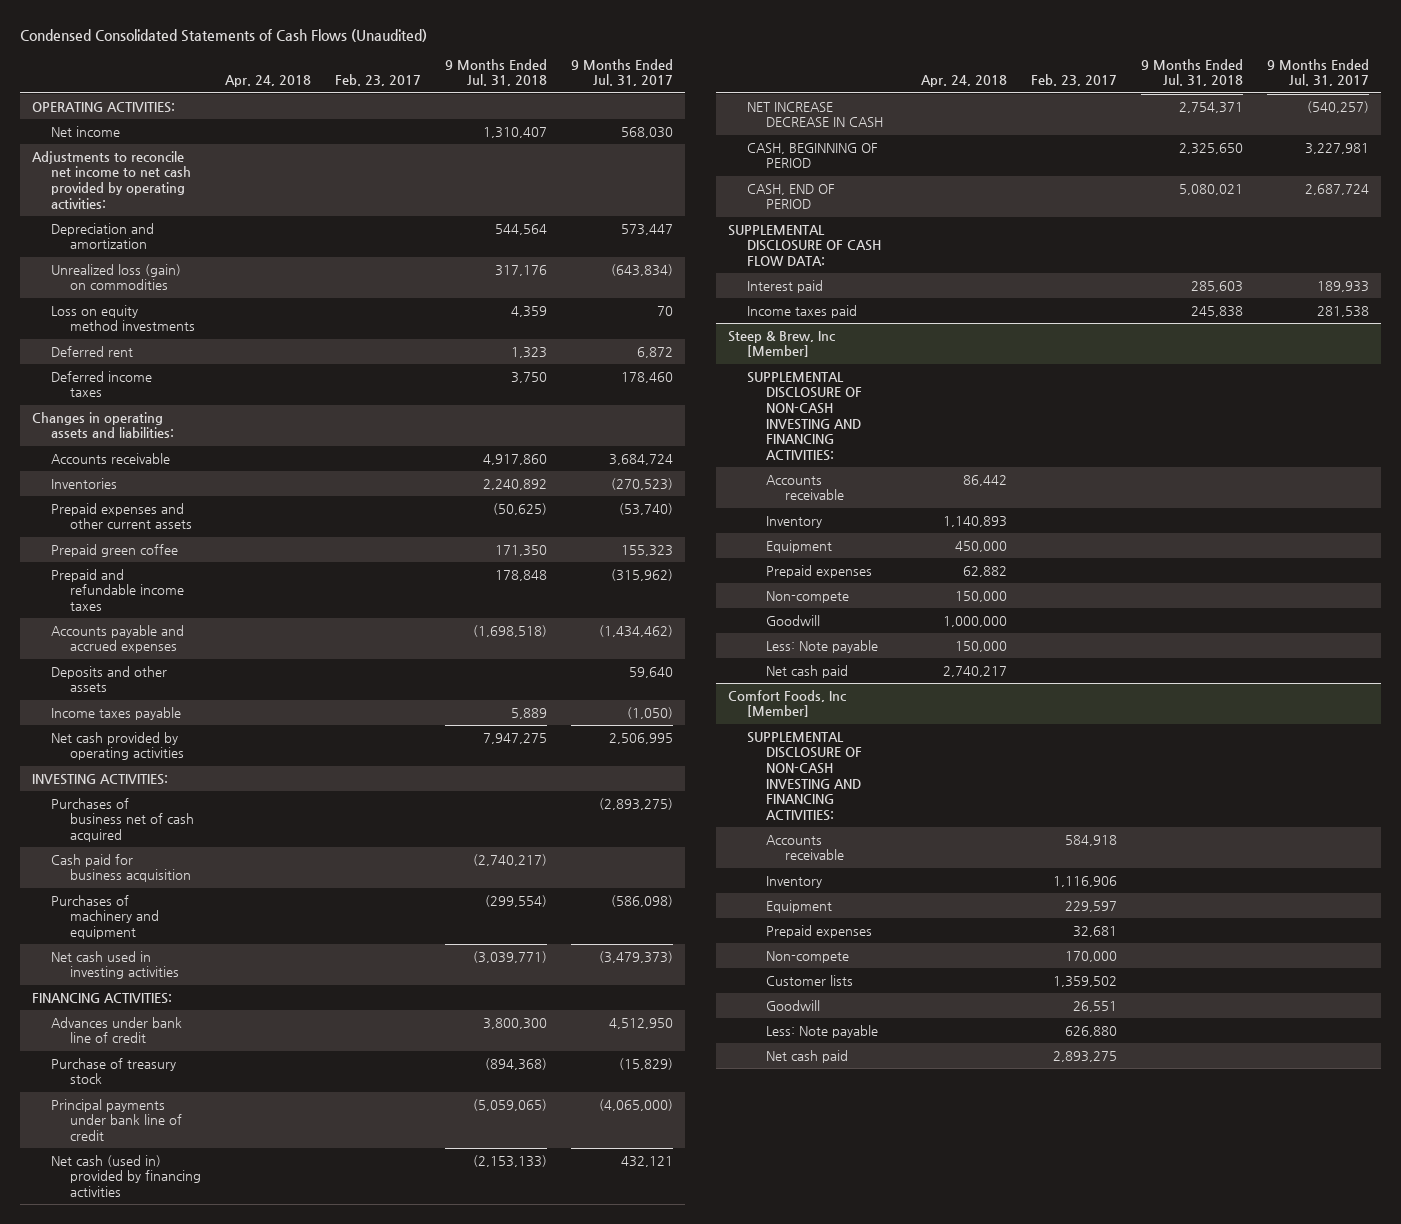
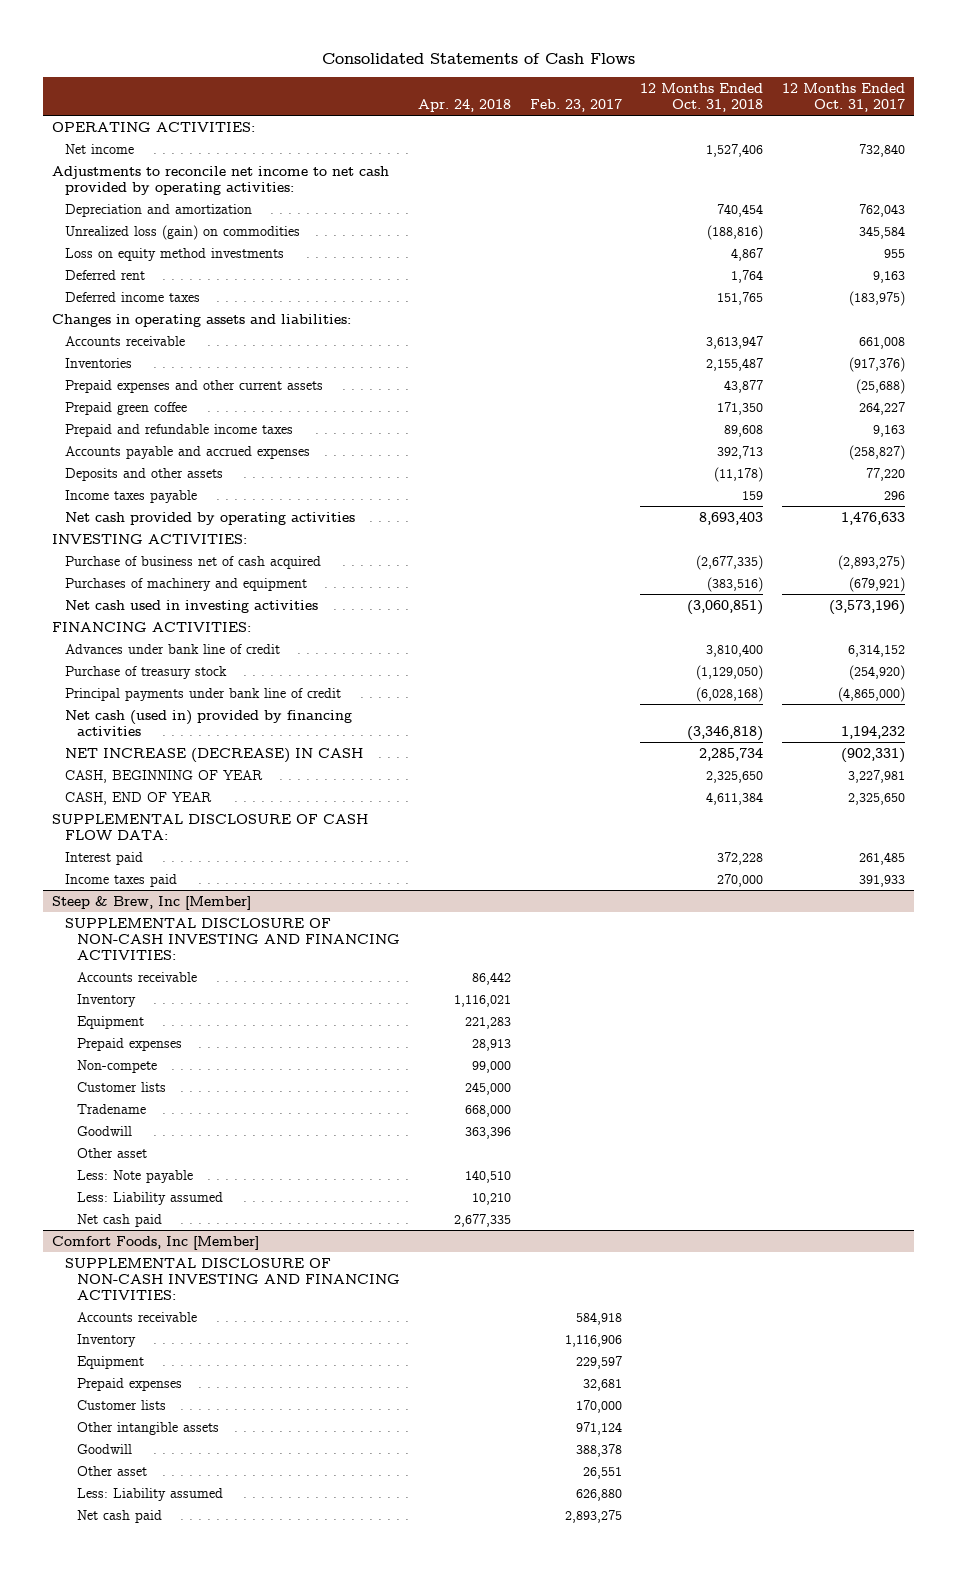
- Condensed Consolidated Statements of Cash Flows (Unaudited)
+ Consolidated Statements of Cash Flows
- | Apr. 24, 2018 | Feb. 23, 2017 | 9 Months Ended Jul. 31, 2018 | 9 Months Ended Jul. 31, 2017
+ | Apr. 24, 2018 | Feb. 23, 2017 | 12 Months Ended Oct. 31, 2018 | 12 Months Ended Oct. 31, 2017
- Purchases of business net of cash acquired | | | | (2,893,275)
- Cash paid for business acquisition | | | (2,740,217) |
+ Purchase of business net of cash acquired | | | (2,677,335) | (2,893,275)
- NET INCREASE DECREASE IN CASH | | | 2,754,371 | (540,257)
- CASH, BEGINNING OF PERIOD | | | 2,325,650 | 3,227,981
- CASH, END OF PERIOD | | | 5,080,021 | 2,687,724
+ NET INCREASE (DECREASE) IN CASH | | | 2,285,734 | (902,331)
+ CASH, BEGINNING OF YEAR | | | 2,325,650 | 3,227,981
+ CASH, END OF YEAR | | | 4,611,384 | 2,325,650
@ Steep & Brew, Inc [Member]
- Inventory | 1,140,893 | | |
- Equipment | 450,000 | | |
- Prepaid expenses | 62,882 | | |
- Non-compete | 150,000 | | |
- Goodwill | 1,000,000 | | |
- Less: Note payable | 150,000 | | |
- Net cash paid | 2,740,217 | | |
+ Inventory | 1,116,021 | | |
+ Equipment | 221,283 | | |
+ Prepaid expenses | 28,913 | | |
+ Non-compete | 99,000 | | |
+ Customer lists | 245,000 | | |
+ Tradename | 668,000 | | |
+ Goodwill | 363,396 | | |
+ Other asset
+ Less: Note payable | 140,510 | | |
+ Less: Liability assumed | 10,210 | | |
+ Net cash paid | 2,677,335 | | |
@ Comfort Foods, Inc [Member]
- Non-compete | | 170,000 | |
- Customer lists | | 1,359,502 | |
- Goodwill | | 26,551 | |
- Less: Note payable | | 626,880 | |
+ Customer lists | | 170,000 | |
+ Other intangible assets | | 971,124 | |
+ Goodwill | | 388,378 | |
+ Other asset | | 26,551 | |
+ Less: Liability assumed | | 626,880 | |

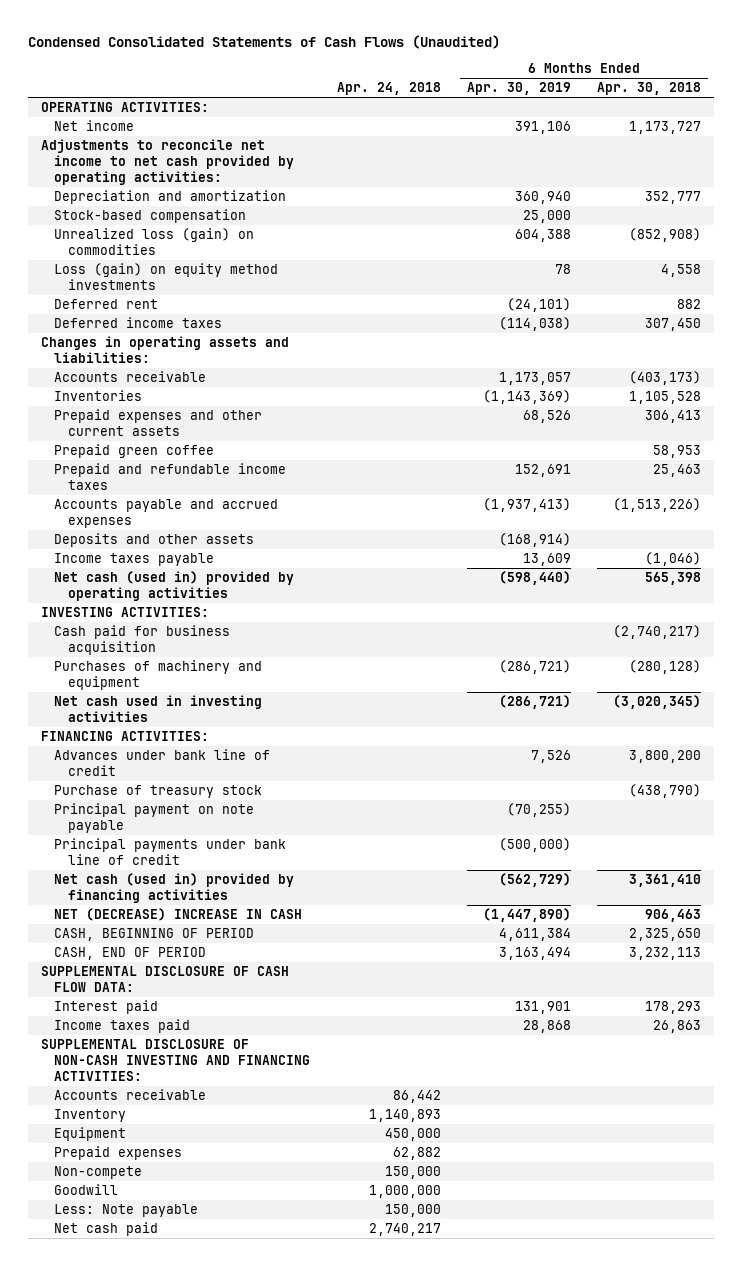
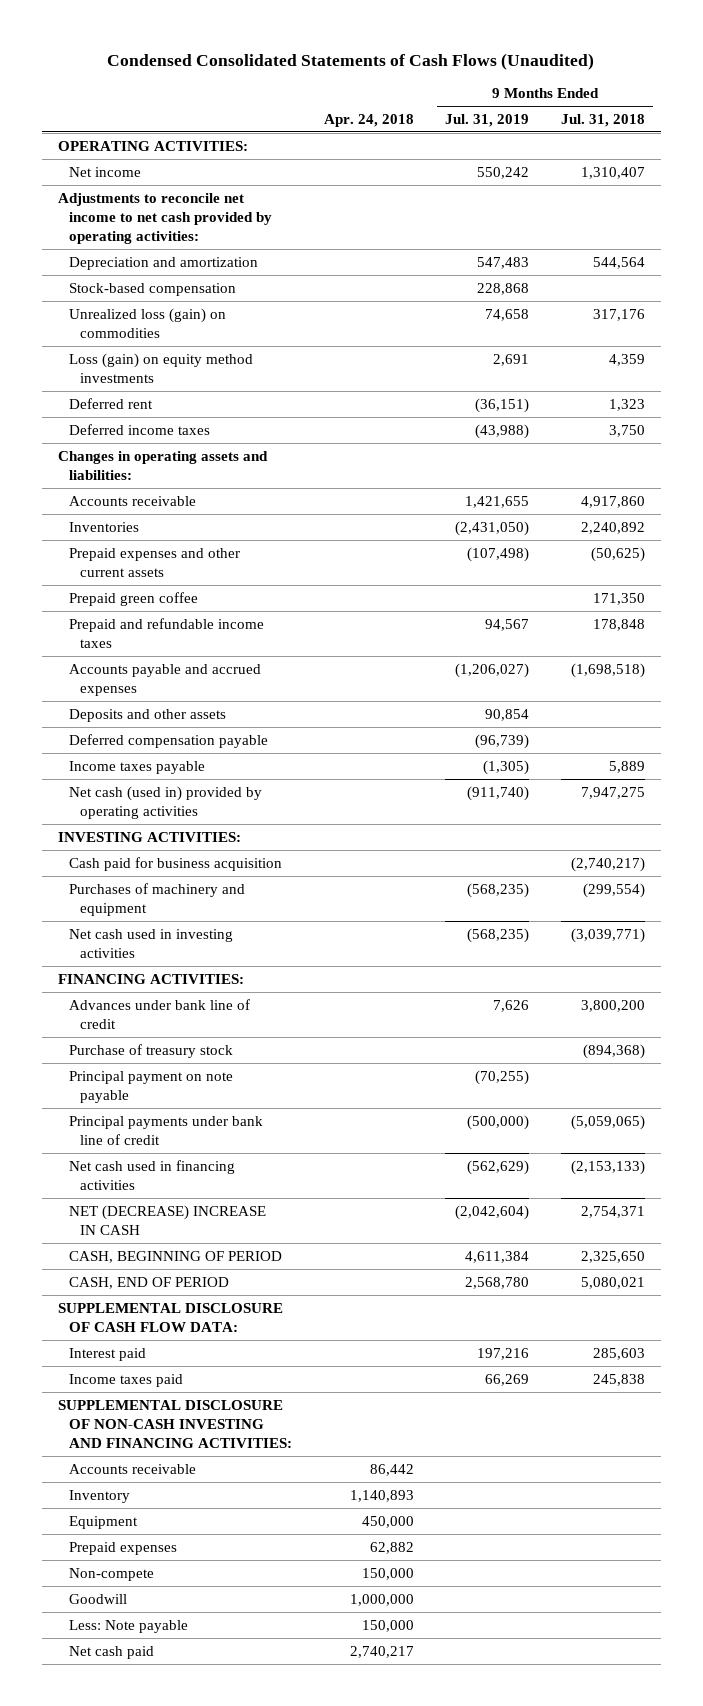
- | Apr. 24, 2018 | 6 Months Ended Apr. 30, 2019 | 6 Months Ended Apr. 30, 2018
+ | Apr. 24, 2018 | 9 Months Ended Jul. 31, 2019 | 9 Months Ended Jul. 31, 2018
+ Deferred compensation payable | | (96,739) |
- Net cash (used in) provided by financing activities | | (562,729) | 3,361,410
+ Net cash used in financing activities | | (562,629) | (2,153,133)

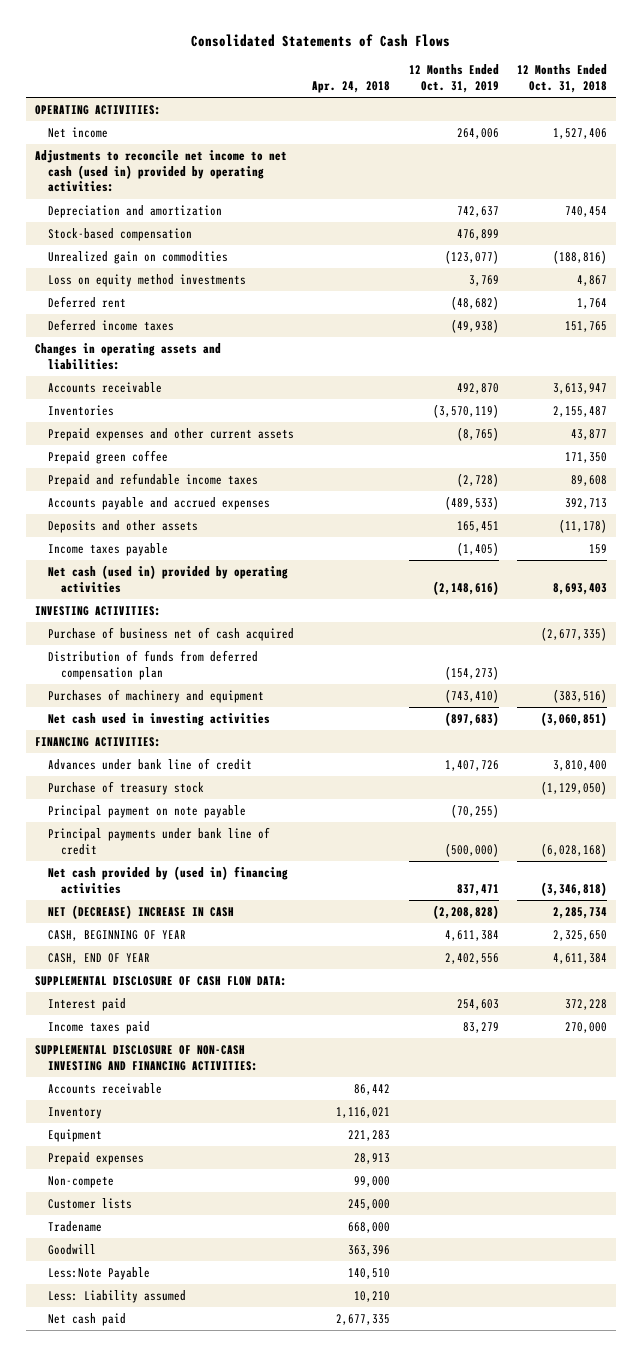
- Condensed Consolidated Statements of Cash Flows (Unaudited)
+ Consolidated Statements of Cash Flows
- | Apr. 24, 2018 | 9 Months Ended Jul. 31, 2019 | 9 Months Ended Jul. 31, 2018
+ | Apr. 24, 2018 | 12 Months Ended Oct. 31, 2019 | 12 Months Ended Oct. 31, 2018
- Adjustments to reconcile net income to net cash provided by operating activities:
+ Adjustments to reconcile net income to net cash (used in) provided by operating activities:
- Unrealized loss (gain) on commodities | | 74,658 | 317,176
- Loss (gain) on equity method investments | | 2,691 | 4,359
+ Unrealized gain on commodities | | (123,077) | (188,816)
+ Loss on equity method investments | | 3,769 | 4,867
- Deferred compensation payable | | (96,739) |
- Cash paid for business acquisition | | | (2,740,217)
+ Purchase of business net of cash acquired | | | (2,677,335)
+ Distribution of funds from deferred compensation plan | | (154,273) |
- Net cash used in financing activities | | (562,629) | (2,153,133)
+ Net cash provided by (used in) financing activities | | 837,471 | (3,346,818)
- CASH, BEGINNING OF PERIOD | | 4,611,384 | 2,325,650
- CASH, END OF PERIOD | | 2,568,780 | 5,080,021
+ CASH, BEGINNING OF YEAR | | 4,611,384 | 2,325,650
+ CASH, END OF YEAR | | 2,402,556 | 4,611,384
- Inventory | 1,140,893 | |
- Equipment | 450,000 | |
- Prepaid expenses | 62,882 | |
- Non-compete | 150,000 | |
- Goodwill | 1,000,000 | |
- Less: Note payable | 150,000 | |
- Net cash paid | 2,740,217 | |
+ Inventory | 1,116,021 | |
+ Equipment | 221,283 | |
+ Prepaid expenses | 28,913 | |
+ Non-compete | 99,000 | |
+ Customer lists | 245,000 | |
+ Tradename | 668,000 | |
+ Goodwill | 363,396 | |
+ Less:Note Payable | 140,510 | |
+ Less: Liability assumed | 10,210 | |
+ Net cash paid | 2,677,335 | |

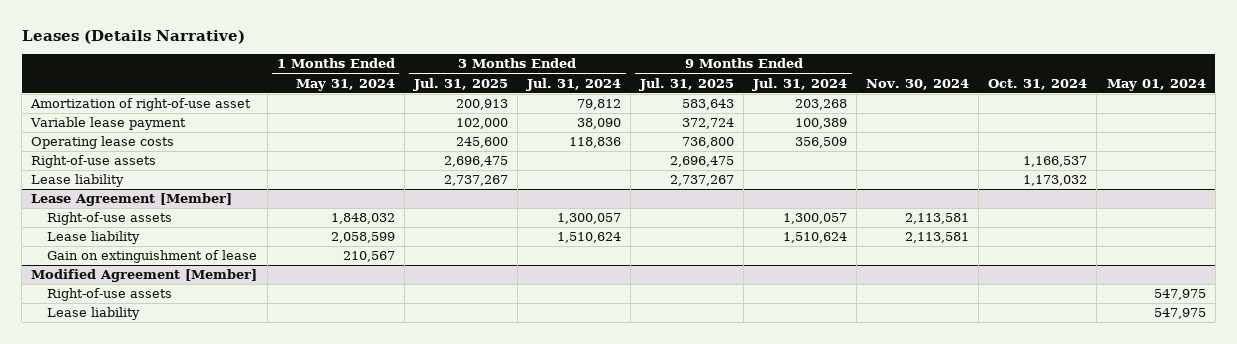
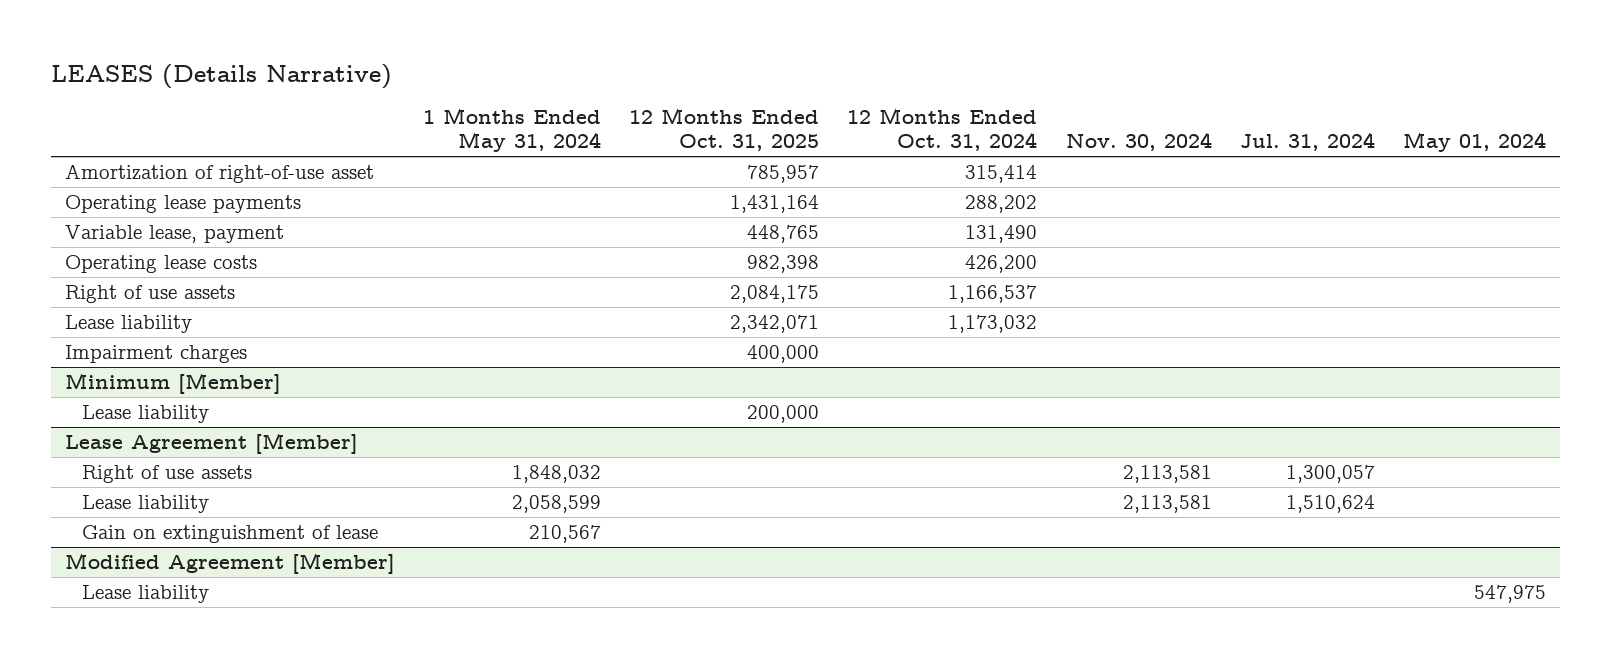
- Leases (Details Narrative)
+ LEASES (Details Narrative)
- | 1 Months Ended May 31, 2024 | 3 Months Ended Jul. 31, 2025 | 3 Months Ended Jul. 31, 2024 | 9 Months Ended Jul. 31, 2025 | 9 Months Ended Jul. 31, 2024 | Nov. 30, 2024 | Oct. 31, 2024 | May 01, 2024
+ | 1 Months Ended May 31, 2024 | 12 Months Ended Oct. 31, 2025 | 12 Months Ended Oct. 31, 2024 | Nov. 30, 2024 | Jul. 31, 2024 | May 01, 2024
- Variable lease payment | | 102,000 | 38,090 | 372,724 | 100,389 | | |
+ Operating lease payments | | 1,431,164 | 288,202 | | |
+ Variable lease, payment | | 448,765 | 131,490 | | |
- Right-of-use assets | | 2,696,475 | | 2,696,475 | | | 1,166,537 |
+ Right of use assets | | 2,084,175 | 1,166,537 | | |
+ Impairment charges | | 400,000 | | | |
+ Minimum [Member]
+ Lease liability | | 200,000 | | | |
@ Lease Agreement [Member]
- Right-of-use assets | 1,848,032 | | 1,300,057 | | 1,300,057 | 2,113,581 | |
+ Right of use assets | 1,848,032 | | | 2,113,581 | 1,300,057 |
@ Modified Agreement [Member]
- Right-of-use assets | | | | | | | | 547,975

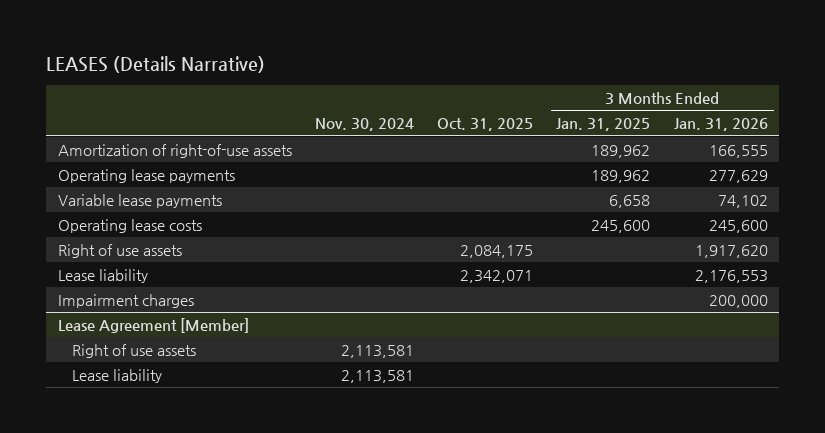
- | 1 Months Ended May 31, 2024 | 12 Months Ended Oct. 31, 2025 | 12 Months Ended Oct. 31, 2024 | Nov. 30, 2024 | Jul. 31, 2024 | May 01, 2024
+ | Nov. 30, 2024 | Oct. 31, 2025 | 3 Months Ended Jan. 31, 2025 | 3 Months Ended Jan. 31, 2026
- Amortization of right-of-use asset | | 785,957 | 315,414 | | |
+ Amortization of right-of-use assets | | | 189,962 | 166,555
- Variable lease, payment | | 448,765 | 131,490 | | |
+ Variable lease payments | | | 6,658 | 74,102
- Minimum [Member]
- Lease liability | | 200,000 | | | |
@ Lease Agreement [Member]
- Gain on extinguishment of lease | 210,567 | | | | |
- Modified Agreement [Member]
- Lease liability | | | | | | 547,975

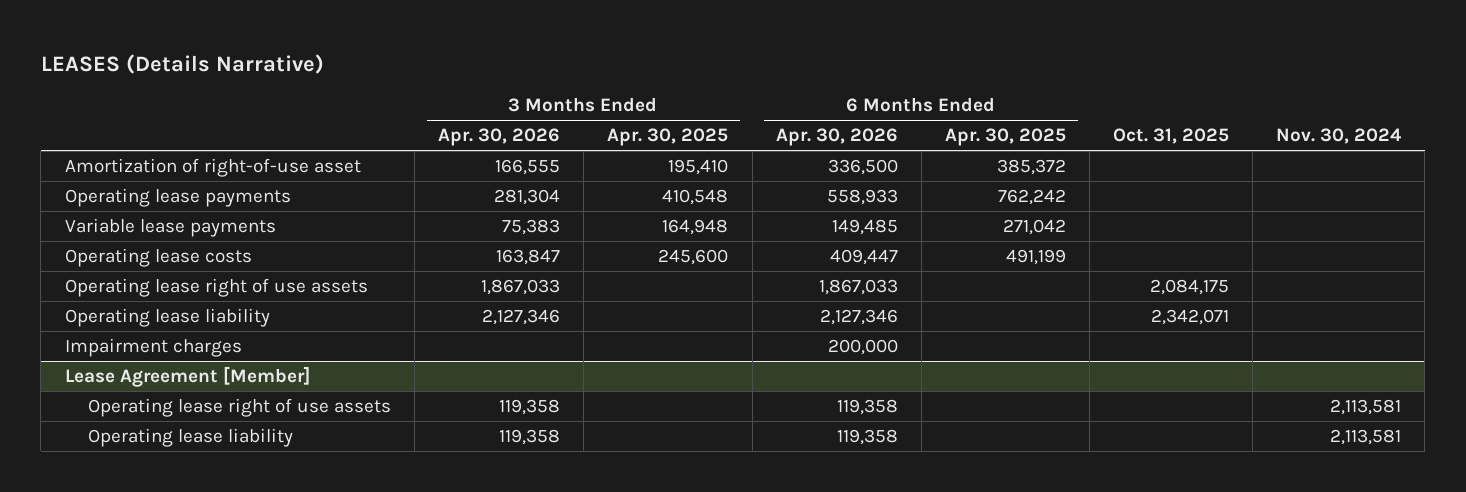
- | Nov. 30, 2024 | Oct. 31, 2025 | 3 Months Ended Jan. 31, 2025 | 3 Months Ended Jan. 31, 2026
+ | 3 Months Ended Apr. 30, 2026 | 3 Months Ended Apr. 30, 2025 | 6 Months Ended Apr. 30, 2026 | 6 Months Ended Apr. 30, 2025 | Oct. 31, 2025 | Nov. 30, 2024
- Amortization of right-of-use assets | | | 189,962 | 166,555
+ Amortization of right-of-use asset | 166,555 | 195,410 | 336,500 | 385,372 | |
- Right of use assets | | 2,084,175 | | 1,917,620
- Lease liability | | 2,342,071 | | 2,176,553
+ Operating lease right of use assets | 1,867,033 | | 1,867,033 | | 2,084,175 |
+ Operating lease liability | 2,127,346 | | 2,127,346 | | 2,342,071 |
@ Lease Agreement [Member]
- Right of use assets | 2,113,581 | | |
- Lease liability | 2,113,581 | | |
+ Operating lease right of use assets | 119,358 | | 119,358 | | | 2,113,581
+ Operating lease liability | 119,358 | | 119,358 | | | 2,113,581

